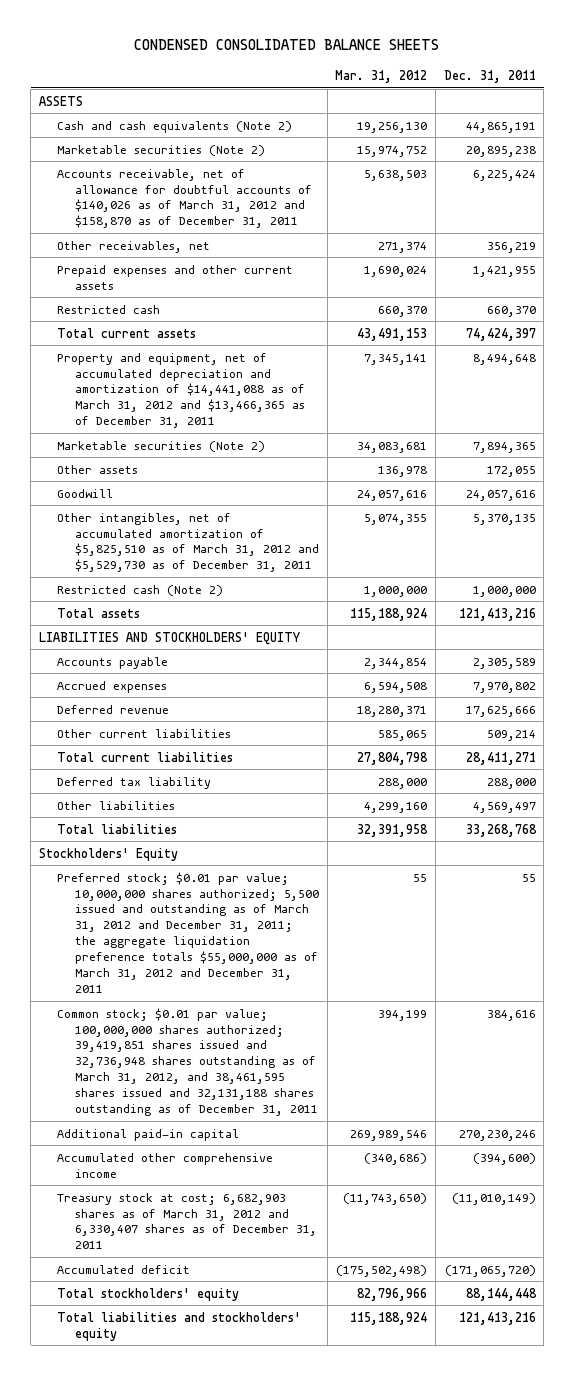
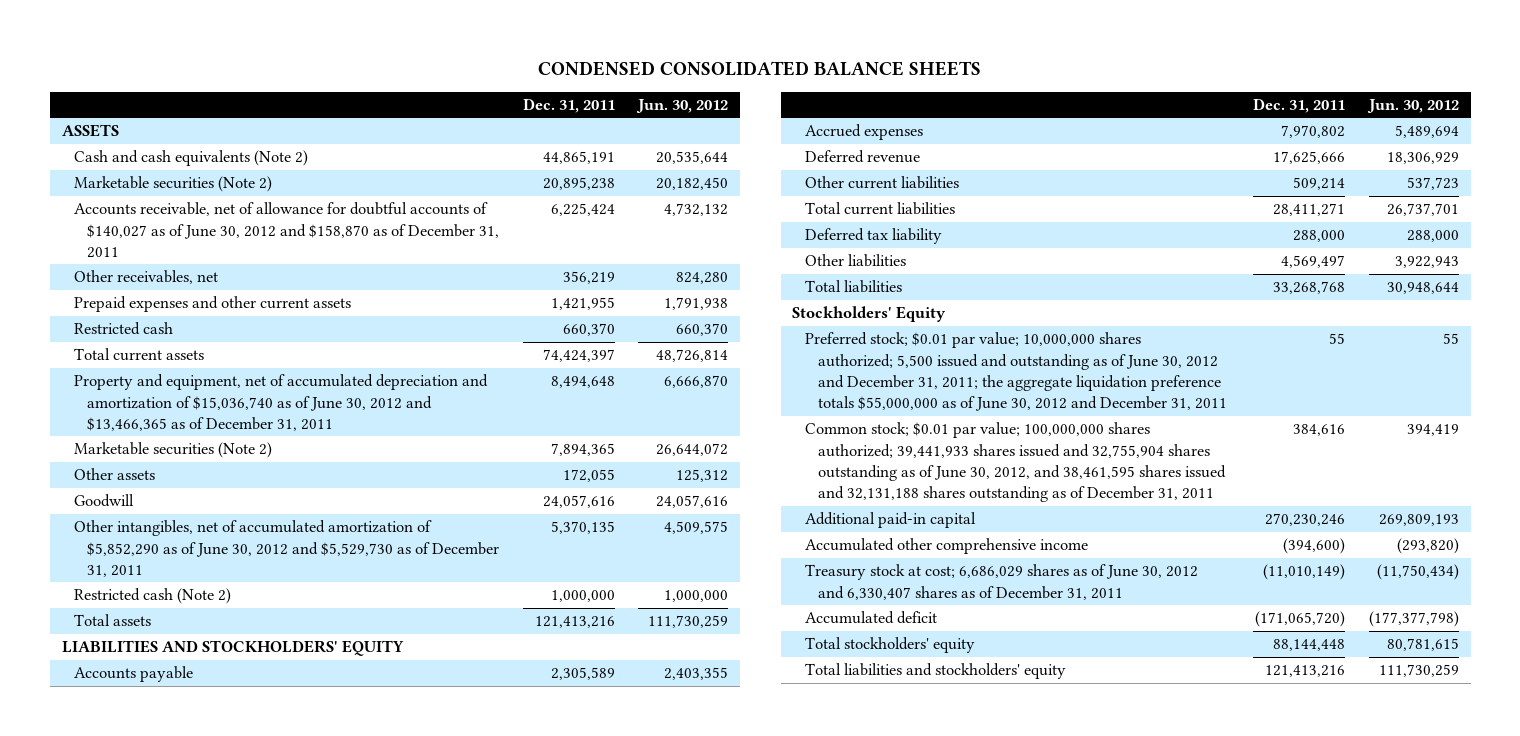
- | Mar. 31, 2012 | Dec. 31, 2011
+ | Dec. 31, 2011 | Jun. 30, 2012
- Accounts receivable, net of allowance for doubtful accounts of $140,026 as of March 31, 2012 and $158,870 as of December 31, 2011 | 5,638,503 | 6,225,424
+ Accounts receivable, net of allowance for doubtful accounts of $140,027 as of June 30, 2012 and $158,870 as of December 31, 2011 | 6,225,424 | 4,732,132
- Property and equipment, net of accumulated depreciation and amortization of $14,441,088 as of March 31, 2012 and $13,466,365 as of December 31, 2011 | 7,345,141 | 8,494,648
+ Property and equipment, net of accumulated depreciation and amortization of $15,036,740 as of June 30, 2012 and $13,466,365 as of December 31, 2011 | 8,494,648 | 6,666,870
- Other intangibles, net of accumulated amortization of $5,825,510 as of March 31, 2012 and $5,529,730 as of December 31, 2011 | 5,074,355 | 5,370,135
+ Other intangibles, net of accumulated amortization of $5,852,290 as of June 30, 2012 and $5,529,730 as of December 31, 2011 | 5,370,135 | 4,509,575
- Preferred stock; $0.01 par value; 10,000,000 shares authorized; 5,500 issued and outstanding as of March 31, 2012 and December 31, 2011; the aggregate liquidation preference totals $55,000,000 as of March 31, 2012 and December 31, 2011 | 55 | 55
- Common stock; $0.01 par value; 100,000,000 shares authorized; 39,419,851 shares issued and 32,736,948 shares outstanding as of March 31, 2012, and 38,461,595 shares issued and 32,131,188 shares outstanding as of December 31, 2011 | 394,199 | 384,616
+ Preferred stock; $0.01 par value; 10,000,000 shares authorized; 5,500 issued and outstanding as of June 30, 2012 and December 31, 2011; the aggregate liquidation preference totals $55,000,000 as of June 30, 2012 and December 31, 2011 | 55 | 55
+ Common stock; $0.01 par value; 100,000,000 shares authorized; 39,441,933 shares issued and 32,755,904 shares outstanding as of June 30, 2012, and 38,461,595 shares issued and 32,131,188 shares outstanding as of December 31, 2011 | 384,616 | 394,419
- Treasury stock at cost; 6,682,903 shares as of March 31, 2012 and 6,330,407 shares as of December 31, 2011 | (11,743,650) | (11,010,149)
+ Treasury stock at cost; 6,686,029 shares as of June 30, 2012 and 6,330,407 shares as of December 31, 2011 | (11,010,149) | (11,750,434)

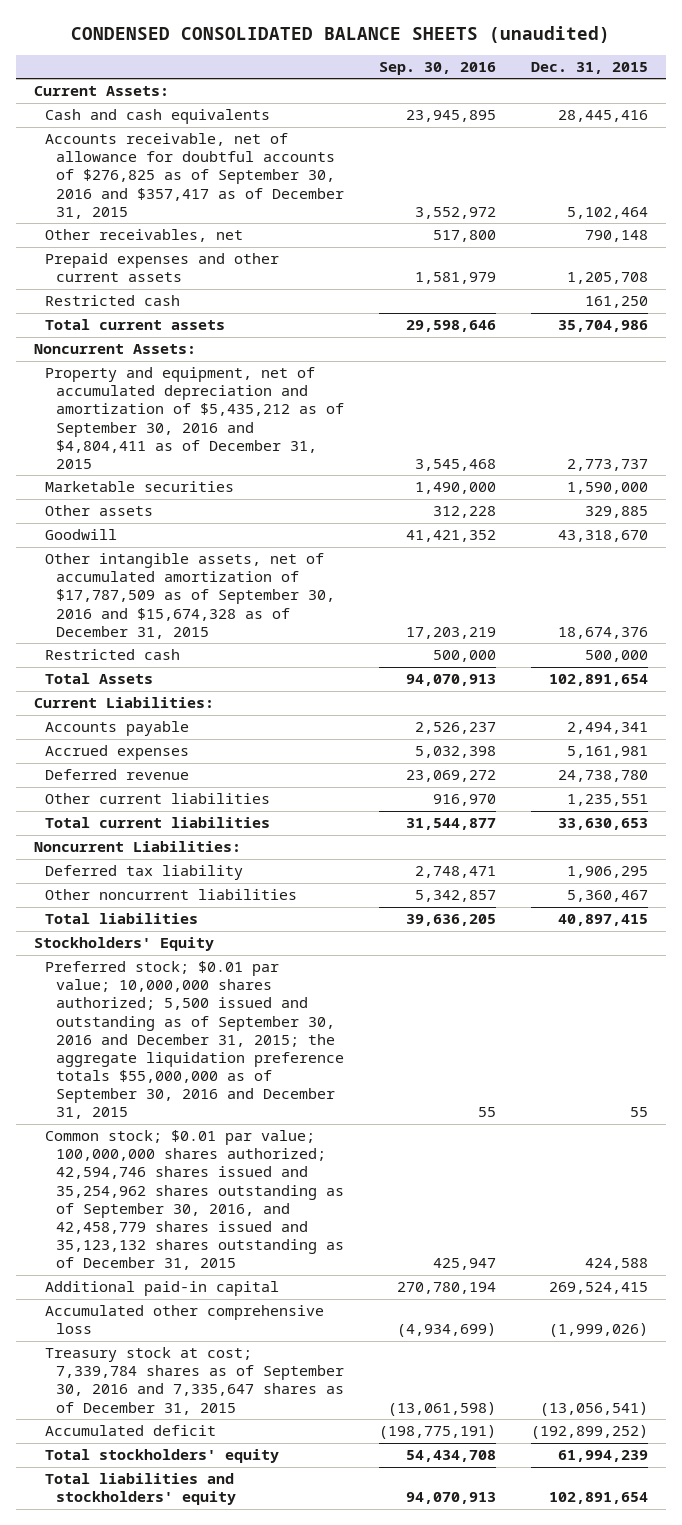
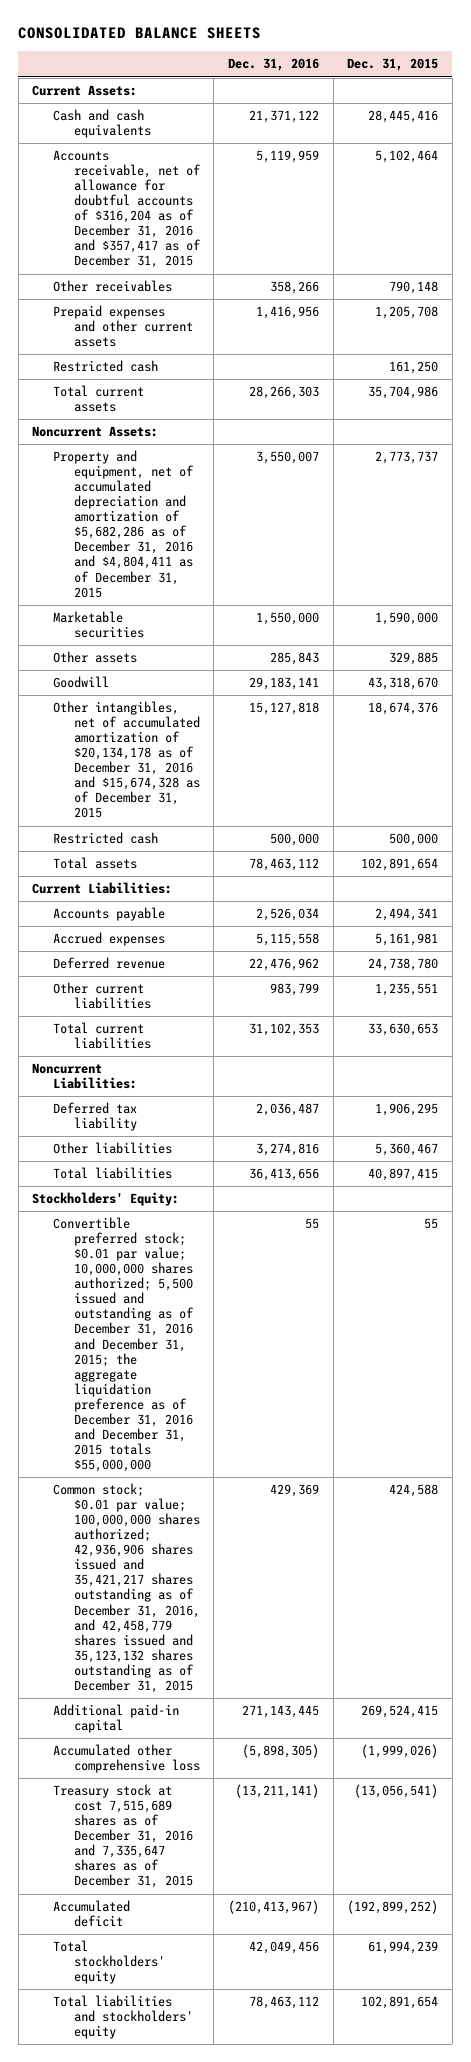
- CONDENSED CONSOLIDATED BALANCE SHEETS (unaudited)
+ CONSOLIDATED BALANCE SHEETS
- | Sep. 30, 2016 | Dec. 31, 2015
+ | Dec. 31, 2016 | Dec. 31, 2015
- Accounts receivable, net of allowance for doubtful accounts of $276,825 as of September 30, 2016 and $357,417 as of December 31, 2015 | 3,552,972 | 5,102,464
- Other receivables, net | 517,800 | 790,148
+ Accounts receivable, net of allowance for doubtful accounts of $316,204 as of December 31, 2016 and $357,417 as of December 31, 2015 | 5,119,959 | 5,102,464
+ Other receivables | 358,266 | 790,148
- Property and equipment, net of accumulated depreciation and amortization of $5,435,212 as of September 30, 2016 and $4,804,411 as of December 31, 2015 | 3,545,468 | 2,773,737
+ Property and equipment, net of accumulated depreciation and amortization of $5,682,286 as of December 31, 2016 and $4,804,411 as of December 31, 2015 | 3,550,007 | 2,773,737
- Other intangible assets, net of accumulated amortization of $17,787,509 as of September 30, 2016 and $15,674,328 as of December 31, 2015 | 17,203,219 | 18,674,376
+ Other intangibles, net of accumulated amortization of $20,134,178 as of December 31, 2016 and $15,674,328 as of December 31, 2015 | 15,127,818 | 18,674,376
- Total Assets | 94,070,913 | 102,891,654
+ Total assets | 78,463,112 | 102,891,654
- Other noncurrent liabilities | 5,342,857 | 5,360,467
+ Other liabilities | 3,274,816 | 5,360,467
- Stockholders' Equity
- Preferred stock; $0.01 par value; 10,000,000 shares authorized; 5,500 issued and outstanding as of September 30, 2016 and December 31, 2015; the aggregate liquidation preference totals $55,000,000 as of September 30, 2016 and December 31, 2015 | 55 | 55
- Common stock; $0.01 par value; 100,000,000 shares authorized; 42,594,746 shares issued and 35,254,962 shares outstanding as of September 30, 2016, and 42,458,779 shares issued and 35,123,132 shares outstanding as of December 31, 2015 | 425,947 | 424,588
+ Stockholders' Equity:
+ Convertible preferred stock; $0.01 par value; 10,000,000 shares authorized; 5,500 issued and outstanding as of December 31, 2016 and December 31, 2015; the aggregate liquidation preference as of December 31, 2016 and December 31, 2015 totals $55,000,000 | 55 | 55
+ Common stock; $0.01 par value; 100,000,000 shares authorized; 42,936,906 shares issued and 35,421,217 shares outstanding as of December 31, 2016, and 42,458,779 shares issued and 35,123,132 shares outstanding as of December 31, 2015 | 429,369 | 424,588
- Treasury stock at cost; 7,339,784 shares as of September 30, 2016 and 7,335,647 shares as of December 31, 2015 | (13,061,598) | (13,056,541)
+ Treasury stock at cost 7,515,689 shares as of December 31, 2016 and 7,335,647 shares as of December 31, 2015 | (13,211,141) | (13,056,541)

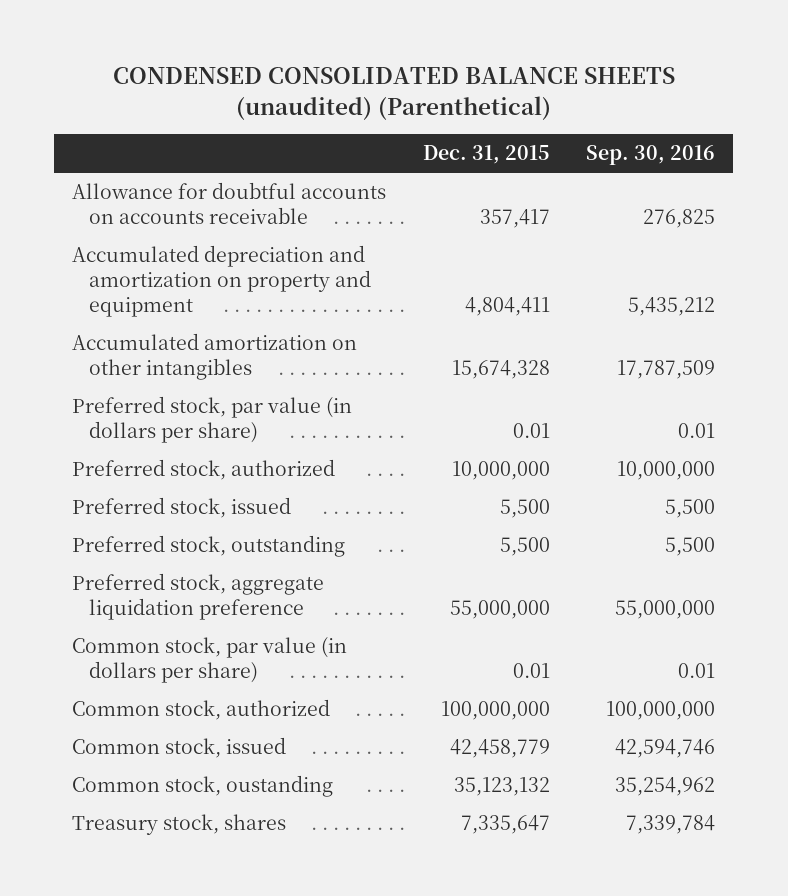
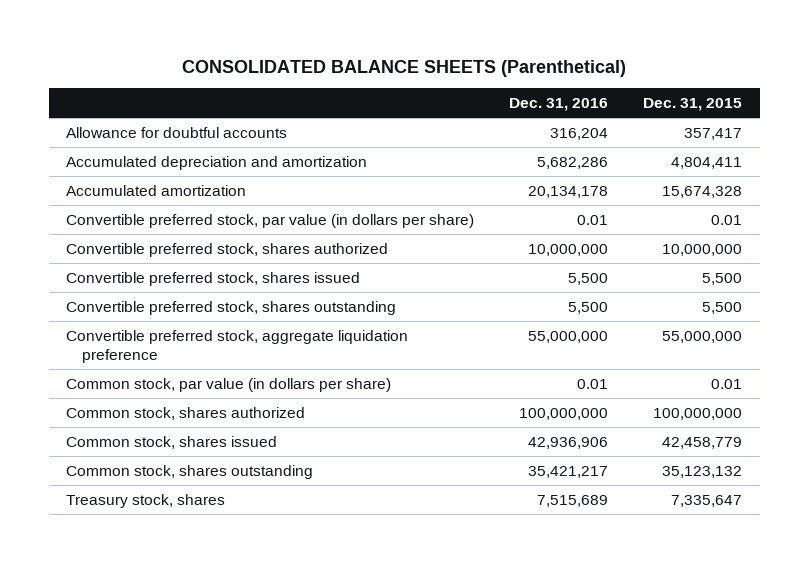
- CONDENSED CONSOLIDATED BALANCE SHEETS (unaudited) (Parenthetical)
+ CONSOLIDATED BALANCE SHEETS (Parenthetical)
- | Dec. 31, 2015 | Sep. 30, 2016
+ | Dec. 31, 2016 | Dec. 31, 2015
- Allowance for doubtful accounts on accounts receivable | 357,417 | 276,825
- Accumulated depreciation and amortization on property and equipment | 4,804,411 | 5,435,212
- Accumulated amortization on other intangibles | 15,674,328 | 17,787,509
- Preferred stock, par value (in dollars per share) | 0.01 | 0.01
- Preferred stock, authorized | 10,000,000 | 10,000,000
- Preferred stock, issued | 5,500 | 5,500
- Preferred stock, outstanding | 5,500 | 5,500
- Preferred stock, aggregate liquidation preference | 55,000,000 | 55,000,000
+ Allowance for doubtful accounts | 316,204 | 357,417
+ Accumulated depreciation and amortization | 5,682,286 | 4,804,411
+ Accumulated amortization | 20,134,178 | 15,674,328
+ Convertible preferred stock, par value (in dollars per share) | 0.01 | 0.01
+ Convertible preferred stock, shares authorized | 10,000,000 | 10,000,000
+ Convertible preferred stock, shares issued | 5,500 | 5,500
+ Convertible preferred stock, shares outstanding | 5,500 | 5,500
+ Convertible preferred stock, aggregate liquidation preference | 55,000,000 | 55,000,000
- Common stock, authorized | 100,000,000 | 100,000,000
- Common stock, issued | 42,458,779 | 42,594,746
- Common stock, oustanding | 35,123,132 | 35,254,962
+ Common stock, shares authorized | 100,000,000 | 100,000,000
+ Common stock, shares issued | 42,936,906 | 42,458,779
+ Common stock, shares outstanding | 35,421,217 | 35,123,132

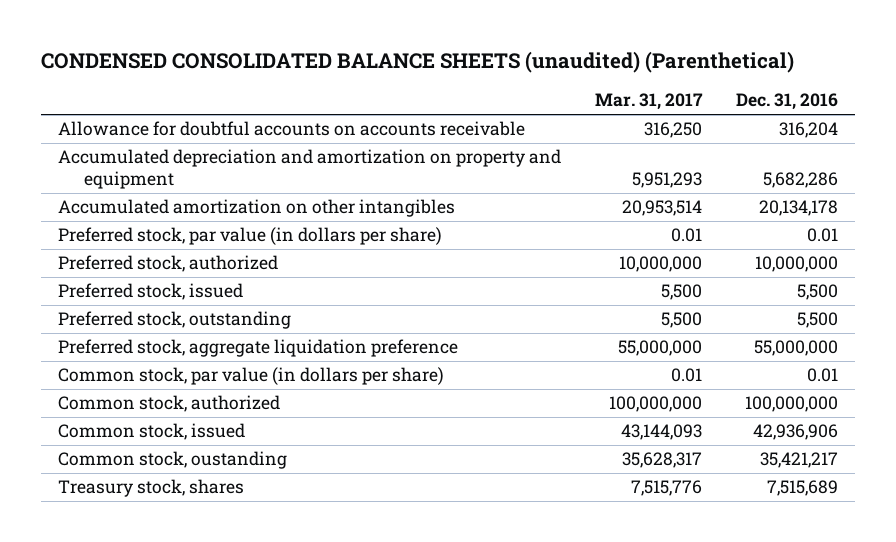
- CONSOLIDATED BALANCE SHEETS (Parenthetical)
+ CONDENSED CONSOLIDATED BALANCE SHEETS (unaudited) (Parenthetical)
- | Dec. 31, 2016 | Dec. 31, 2015
+ | Mar. 31, 2017 | Dec. 31, 2016
- Allowance for doubtful accounts | 316,204 | 357,417
- Accumulated depreciation and amortization | 5,682,286 | 4,804,411
- Accumulated amortization | 20,134,178 | 15,674,328
- Convertible preferred stock, par value (in dollars per share) | 0.01 | 0.01
- Convertible preferred stock, shares authorized | 10,000,000 | 10,000,000
- Convertible preferred stock, shares issued | 5,500 | 5,500
- Convertible preferred stock, shares outstanding | 5,500 | 5,500
- Convertible preferred stock, aggregate liquidation preference | 55,000,000 | 55,000,000
+ Allowance for doubtful accounts on accounts receivable | 316,250 | 316,204
+ Accumulated depreciation and amortization on property and equipment | 5,951,293 | 5,682,286
+ Accumulated amortization on other intangibles | 20,953,514 | 20,134,178
+ Preferred stock, par value (in dollars per share) | 0.01 | 0.01
+ Preferred stock, authorized | 10,000,000 | 10,000,000
+ Preferred stock, issued | 5,500 | 5,500
+ Preferred stock, outstanding | 5,500 | 5,500
+ Preferred stock, aggregate liquidation preference | 55,000,000 | 55,000,000
- Common stock, shares authorized | 100,000,000 | 100,000,000
- Common stock, shares issued | 42,936,906 | 42,458,779
- Common stock, shares outstanding | 35,421,217 | 35,123,132
+ Common stock, authorized | 100,000,000 | 100,000,000
+ Common stock, issued | 43,144,093 | 42,936,906
+ Common stock, oustanding | 35,628,317 | 35,421,217

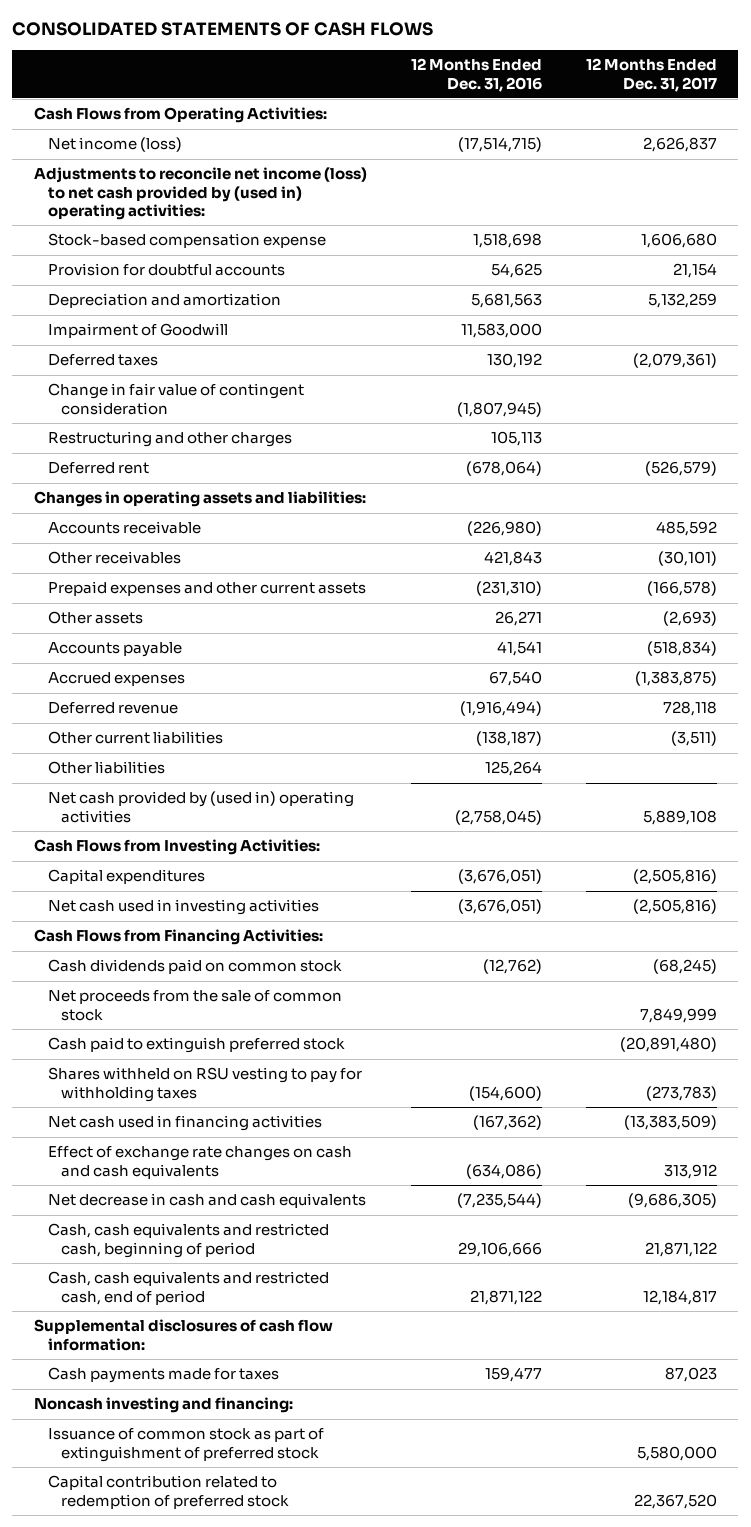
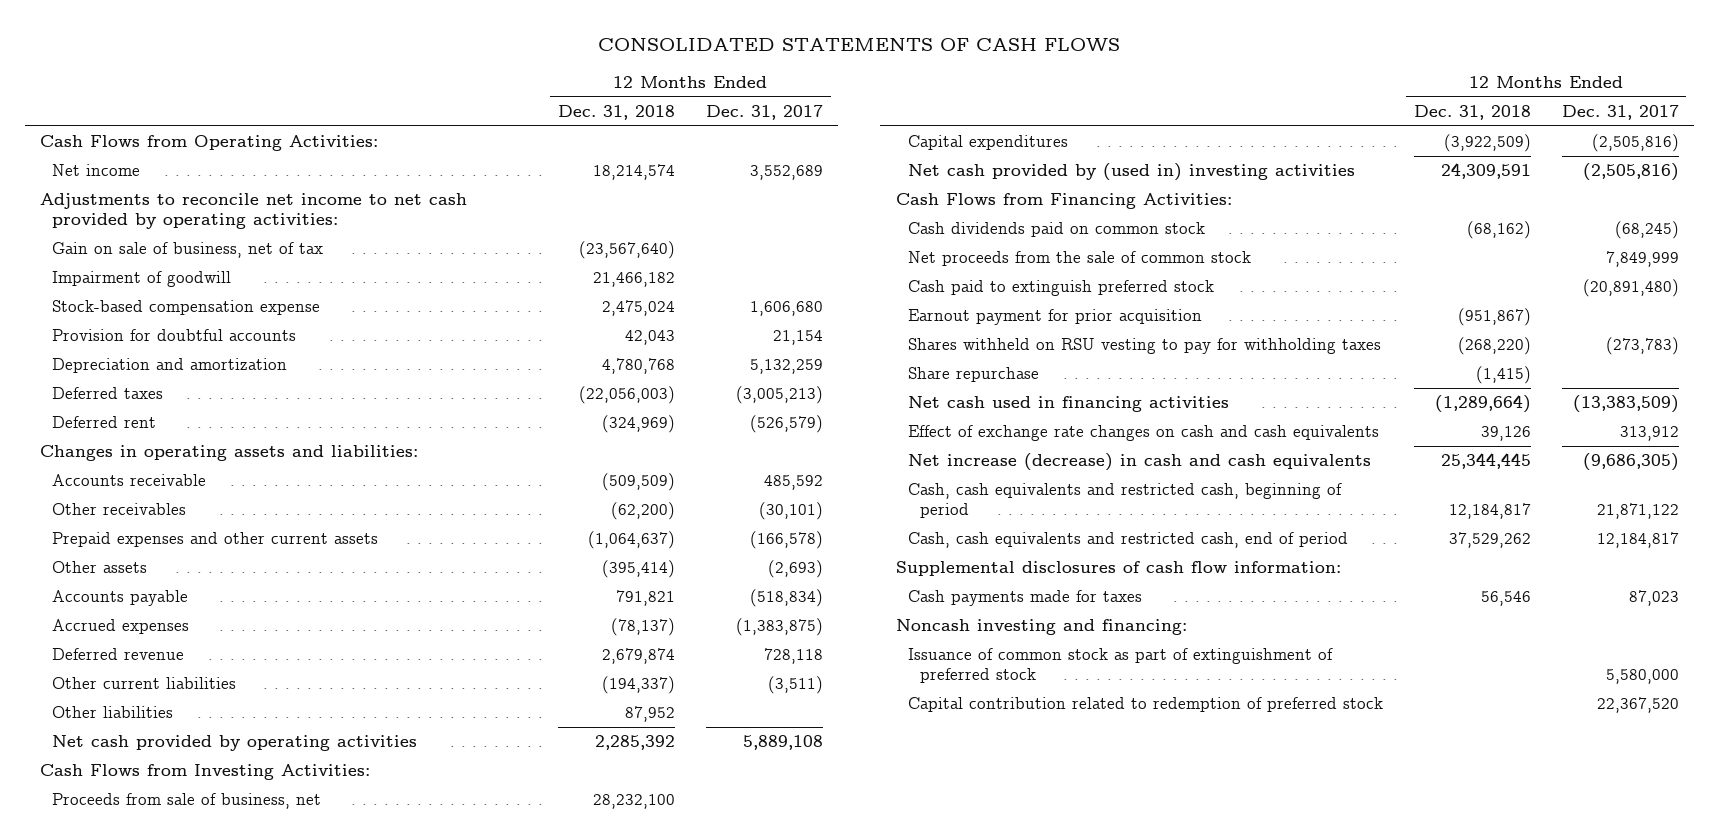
- | 12 Months Ended Dec. 31, 2016 | 12 Months Ended Dec. 31, 2017
+ | 12 Months Ended Dec. 31, 2018 | 12 Months Ended Dec. 31, 2017
- Net income (loss) | (17,514,715) | 2,626,837
- Adjustments to reconcile net income (loss) to net cash provided by (used in) operating activities:
+ Net income | 18,214,574 | 3,552,689
+ Adjustments to reconcile net income to net cash provided by operating activities:
+ Gain on sale of business, net of tax | (23,567,640) |
+ Impairment of goodwill | 21,466,182 |
- Impairment of Goodwill | 11,583,000 |
- Deferred taxes | 130,192 | (2,079,361)
- Change in fair value of contingent consideration | (1,807,945) |
- Restructuring and other charges | 105,113 |
+ Deferred taxes | (22,056,003) | (3,005,213)
- Net cash provided by (used in) operating activities | (2,758,045) | 5,889,108
+ Net cash provided by operating activities | 2,285,392 | 5,889,108
+ Proceeds from sale of business, net | 28,232,100 |
- Net cash used in investing activities | (3,676,051) | (2,505,816)
+ Net cash provided by (used in) investing activities | 24,309,591 | (2,505,816)
+ Earnout payment for prior acquisition | (951,867) |
+ Share repurchase | (1,415) |
- Net decrease in cash and cash equivalents | (7,235,544) | (9,686,305)
+ Net increase (decrease) in cash and cash equivalents | 25,344,445 | (9,686,305)

